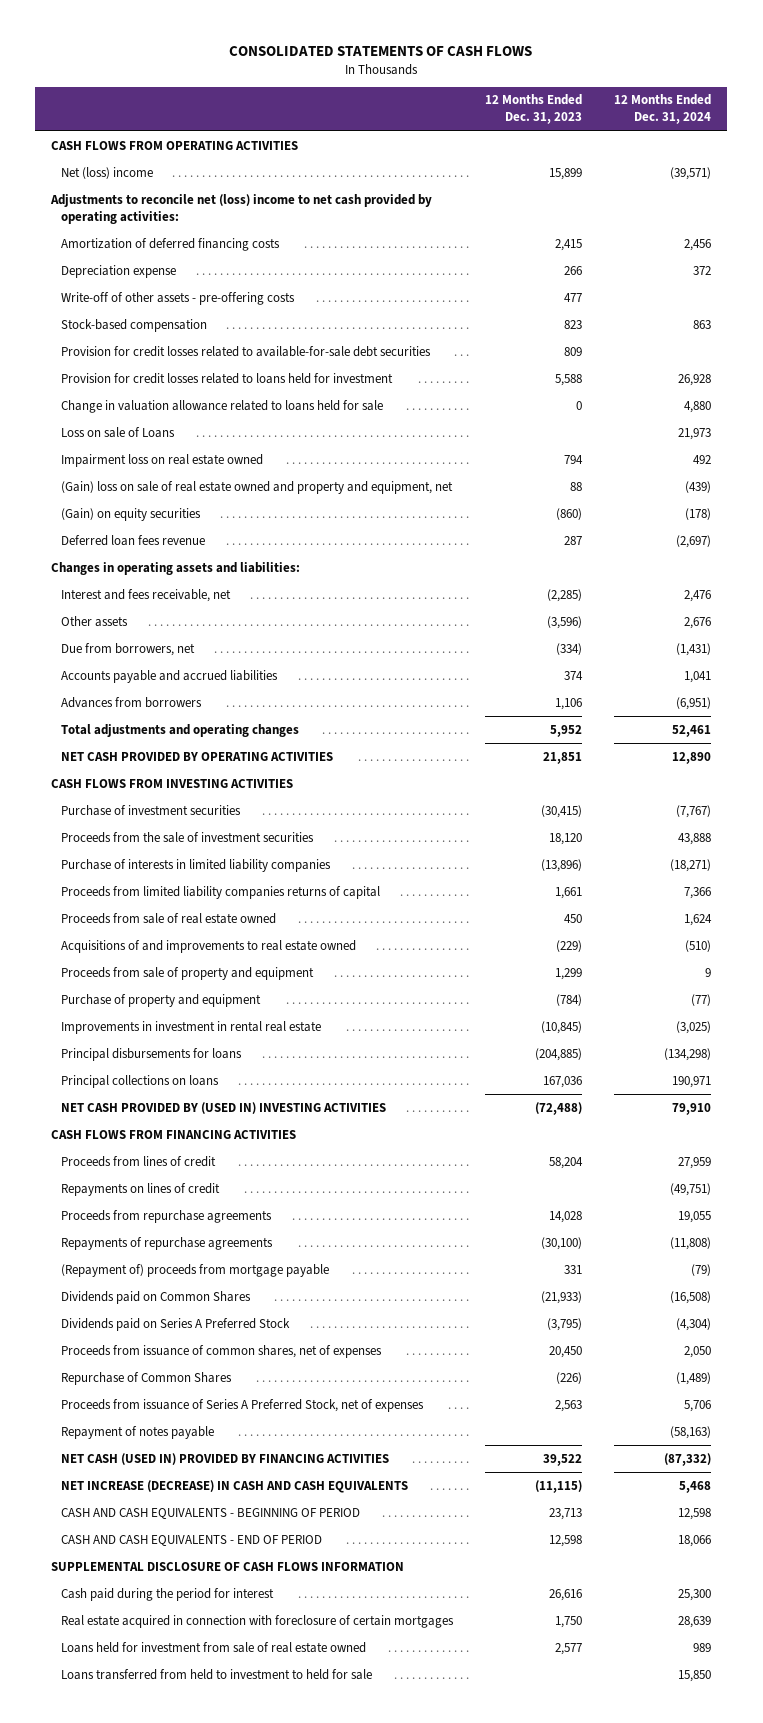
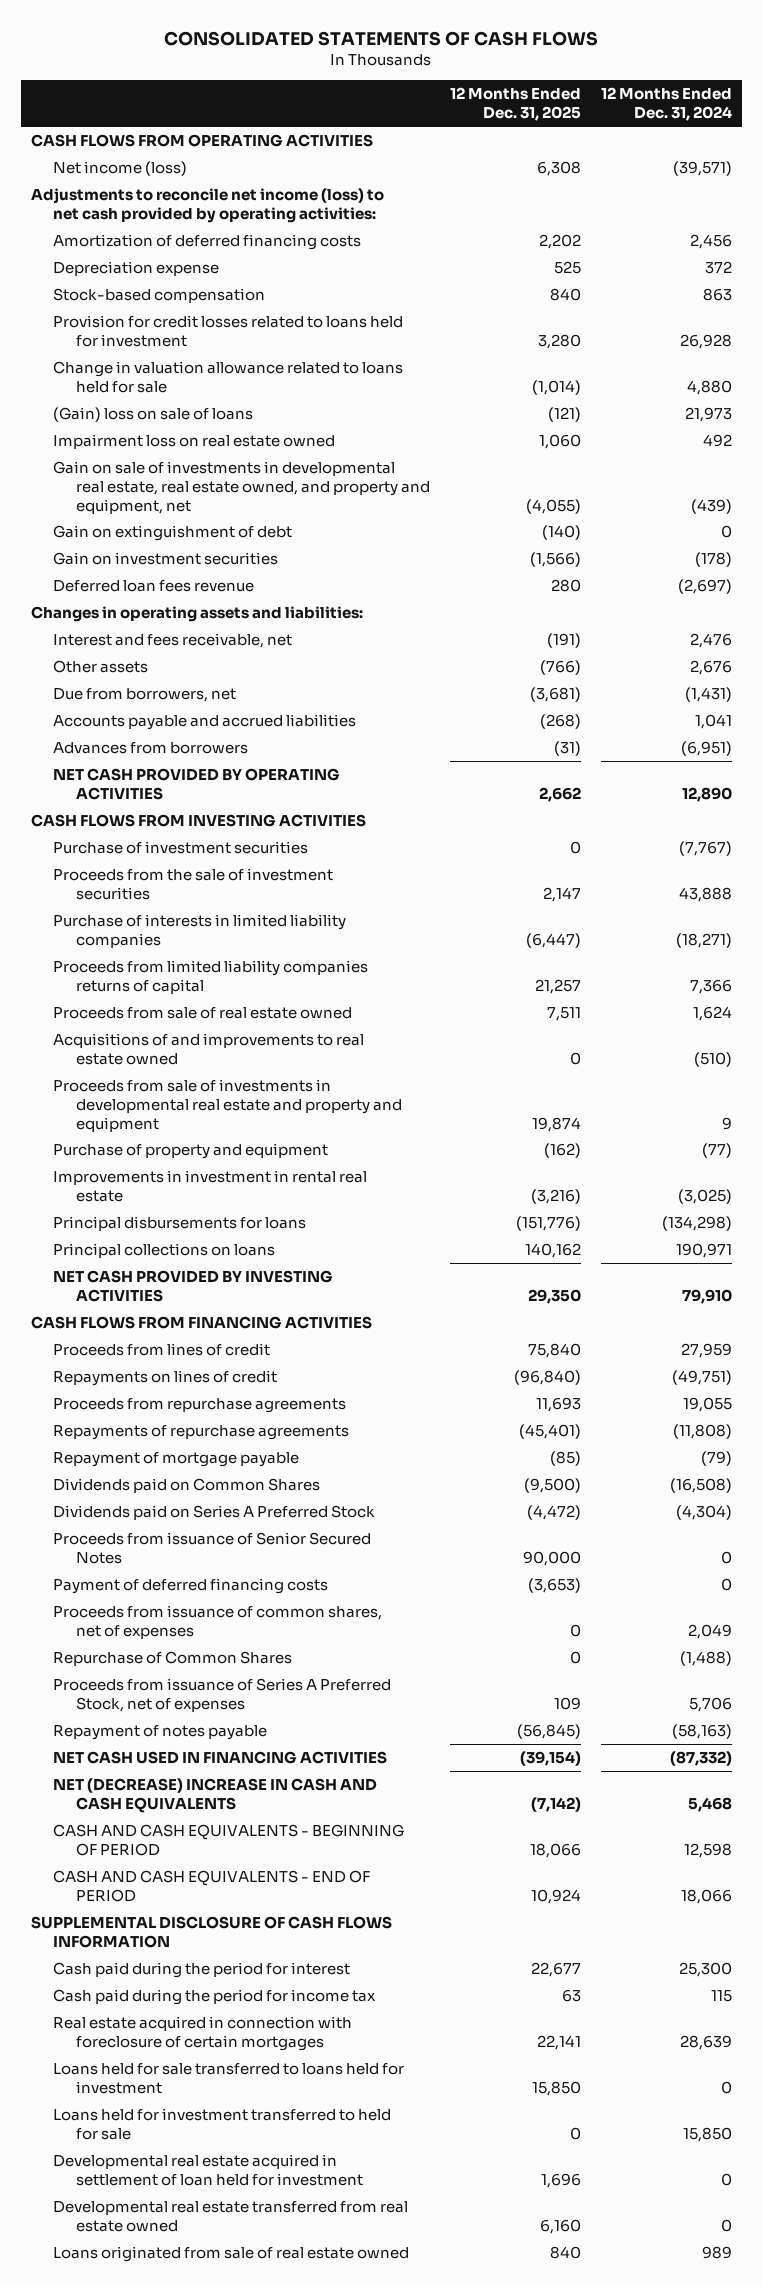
- | 12 Months Ended Dec. 31, 2023 | 12 Months Ended Dec. 31, 2024
+ | 12 Months Ended Dec. 31, 2025 | 12 Months Ended Dec. 31, 2024
- Net (loss) income | 15,899 | (39,571)
- Adjustments to reconcile net (loss) income to net cash provided by operating activities:
+ Net income (loss) | 6,308 | (39,571)
+ Adjustments to reconcile net income (loss) to net cash provided by operating activities:
- Write-off of other assets - pre-offering costs | 477 |
- Provision for credit losses related to available-for-sale debt securities | 809 |
- Loss on sale of Loans | | 21,973
+ (Gain) loss on sale of loans | (121) | 21,973
- (Gain) loss on sale of real estate owned and property and equipment, net | 88 | (439)
- (Gain) on equity securities | (860) | (178)
+ Gain on sale of investments in developmental real estate, real estate owned, and property and equipment, net | (4,055) | (439)
+ Gain on extinguishment of debt | (140) | 0
+ Gain on investment securities | (1,566) | (178)
- Total adjustments and operating changes | 5,952 | 52,461
- Proceeds from sale of property and equipment | 1,299 | 9
+ Proceeds from sale of investments in developmental real estate and property and equipment | 19,874 | 9
- NET CASH PROVIDED BY (USED IN) INVESTING ACTIVITIES | (72,488) | 79,910
+ NET CASH PROVIDED BY INVESTING ACTIVITIES | 29,350 | 79,910
- (Repayment of) proceeds from mortgage payable | 331 | (79)
+ Repayment of mortgage payable | (85) | (79)
- Proceeds from issuance of common shares, net of expenses | 20,450 | 2,050
- Repurchase of Common Shares | (226) | (1,489)
+ Proceeds from issuance of Senior Secured Notes | 90,000 | 0
+ Payment of deferred financing costs | (3,653) | 0
+ Proceeds from issuance of common shares, net of expenses | 0 | 2,049
+ Repurchase of Common Shares | 0 | (1,488)
- NET CASH (USED IN) PROVIDED BY FINANCING ACTIVITIES | 39,522 | (87,332)
- NET INCREASE (DECREASE) IN CASH AND CASH EQUIVALENTS | (11,115) | 5,468
+ NET CASH USED IN FINANCING ACTIVITIES | (39,154) | (87,332)
+ NET (DECREASE) INCREASE IN CASH AND CASH EQUIVALENTS | (7,142) | 5,468
+ Cash paid during the period for income tax | 63 | 115
- Loans held for investment from sale of real estate owned | 2,577 | 989
- Loans transferred from held to investment to held for sale | | 15,850
+ Loans held for sale transferred to loans held for investment | 15,850 | 0
+ Loans held for investment transferred to held for sale | 0 | 15,850
+ Developmental real estate acquired in settlement of loan held for investment | 1,696 | 0
+ Developmental real estate transferred from real estate owned | 6,160 | 0
+ Loans originated from sale of real estate owned | 840 | 989

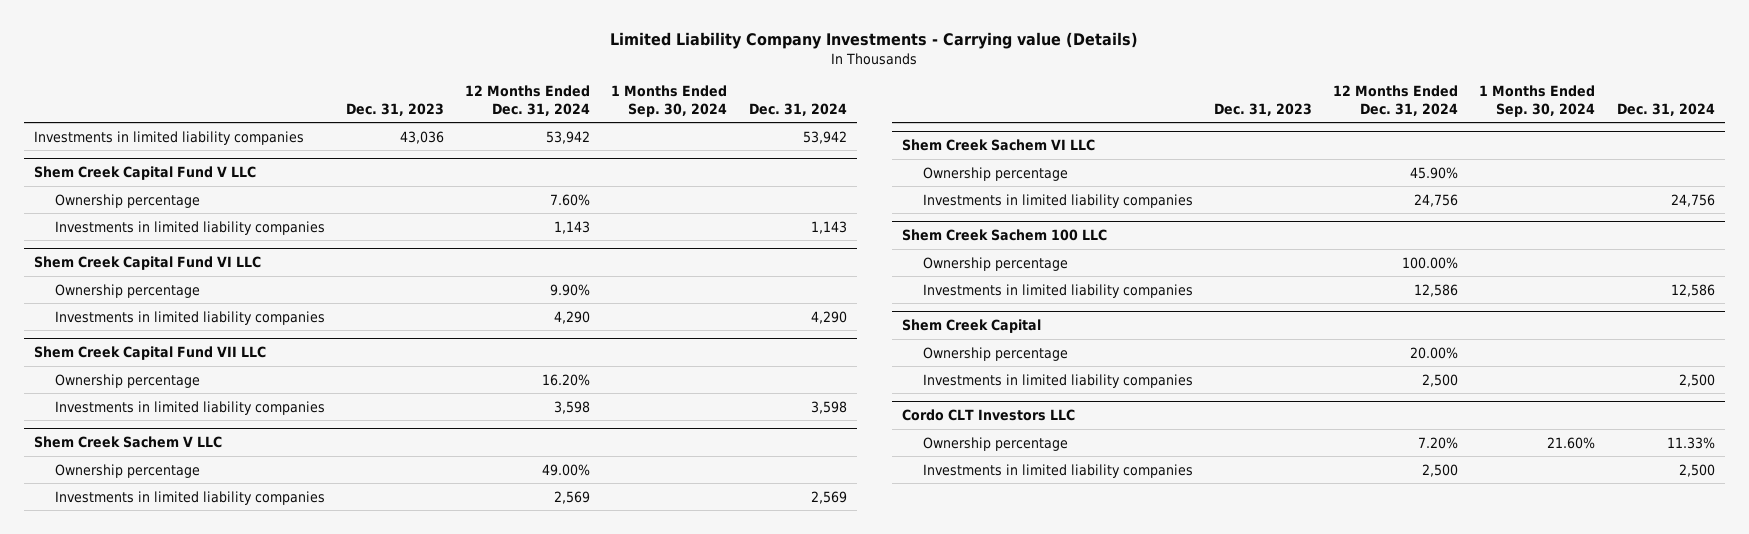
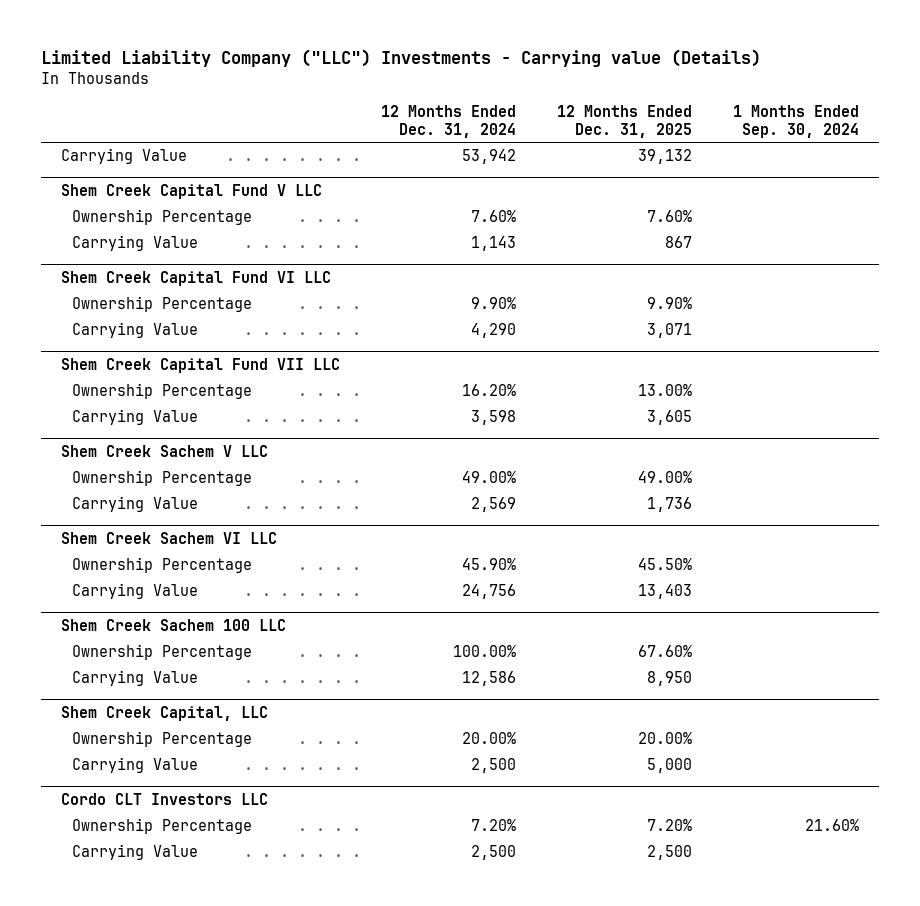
- Limited Liability Company Investments - Carrying value (Details)
+ Limited Liability Company ("LLC") Investments - Carrying value (Details)
- | Dec. 31, 2023 | 12 Months Ended Dec. 31, 2024 | 1 Months Ended Sep. 30, 2024 | Dec. 31, 2024
+ | 12 Months Ended Dec. 31, 2024 | 12 Months Ended Dec. 31, 2025 | 1 Months Ended Sep. 30, 2024
- Investments in limited liability companies | 43,036 | 53,942 | | 53,942
+ Carrying Value | 53,942 | 39,132 |
@ Shem Creek Capital Fund V LLC
- Ownership percentage | | 7.60% | |
- Investments in limited liability companies | | 1,143 | | 1,143
+ Ownership Percentage | 7.60% | 7.60% |
+ Carrying Value | 1,143 | 867 |
@ Shem Creek Capital Fund VI LLC
- Ownership percentage | | 9.90% | |
- Investments in limited liability companies | | 4,290 | | 4,290
+ Ownership Percentage | 9.90% | 9.90% |
+ Carrying Value | 4,290 | 3,071 |
@ Shem Creek Capital Fund VII LLC
- Ownership percentage | | 16.20% | |
- Investments in limited liability companies | | 3,598 | | 3,598
+ Ownership Percentage | 16.20% | 13.00% |
+ Carrying Value | 3,598 | 3,605 |
@ Shem Creek Sachem V LLC
- Ownership percentage | | 49.00% | |
- Investments in limited liability companies | | 2,569 | | 2,569
+ Ownership Percentage | 49.00% | 49.00% |
+ Carrying Value | 2,569 | 1,736 |
@ Shem Creek Sachem VI LLC
- Ownership percentage | | 45.90% | |
- Investments in limited liability companies | | 24,756 | | 24,756
+ Ownership Percentage | 45.90% | 45.50% |
+ Carrying Value | 24,756 | 13,403 |
@ Shem Creek Sachem 100 LLC
- Ownership percentage | | 100.00% | |
- Investments in limited liability companies | | 12,586 | | 12,586
- Shem Creek Capital
- Ownership percentage | | 20.00% | |
- Investments in limited liability companies | | 2,500 | | 2,500
@ Shem Creek Sachem 100 LLC
+ Ownership Percentage | 100.00% | 67.60% |
+ Carrying Value | 12,586 | 8,950 |
+ Shem Creek Capital, LLC
+ Ownership Percentage | 20.00% | 20.00% |
+ Carrying Value | 2,500 | 5,000 |
@ Cordo CLT Investors LLC
- Ownership percentage | | 7.20% | 21.60% | 11.33%
- Investments in limited liability companies | | 2,500 | | 2,500
+ Ownership Percentage | 7.20% | 7.20% | 21.60%
+ Carrying Value | 2,500 | 2,500 |

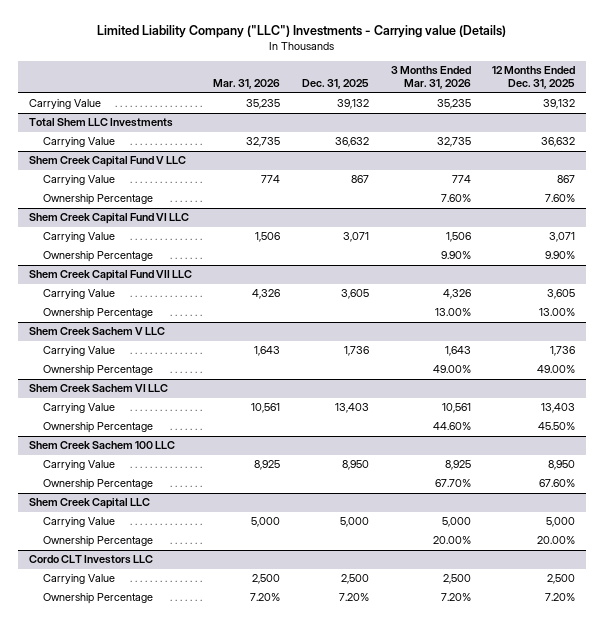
- | 12 Months Ended Dec. 31, 2024 | 12 Months Ended Dec. 31, 2025 | 1 Months Ended Sep. 30, 2024
+ | Mar. 31, 2026 | Dec. 31, 2025 | 3 Months Ended Mar. 31, 2026 | 12 Months Ended Dec. 31, 2025
+ Total Shem LLC Investments
+ Carrying Value | 32,735 | 36,632 | 32,735 | 36,632
@ Shem Creek Capital Fund V LLC
moved down: Ownership Percentage | | | 7.60% | 7.60%
@ Shem Creek Capital Fund VI LLC
moved down: Ownership Percentage | | | 9.90% | 9.90%
@ Shem Creek Capital Fund VII LLC
moved down: Ownership Percentage | | | 13.00% | 13.00%
@ Shem Creek Sachem V LLC
moved down: Ownership Percentage | | | 49.00% | 49.00%
@ Shem Creek Sachem VI LLC
moved down: Ownership Percentage | | | 44.60% | 45.50%
- Shem Creek Capital, LLC
- Ownership Percentage | 20.00% | 20.00% |
@ Shem Creek Sachem 100 LLC
moved down: Ownership Percentage | | | 67.70% | 67.60%
+ Shem Creek Capital LLC
+ Ownership Percentage | | | 20.00% | 20.00%
@ Cordo CLT Investors LLC
moved down: Ownership Percentage | 7.20% | 7.20% | 7.20% | 7.20%

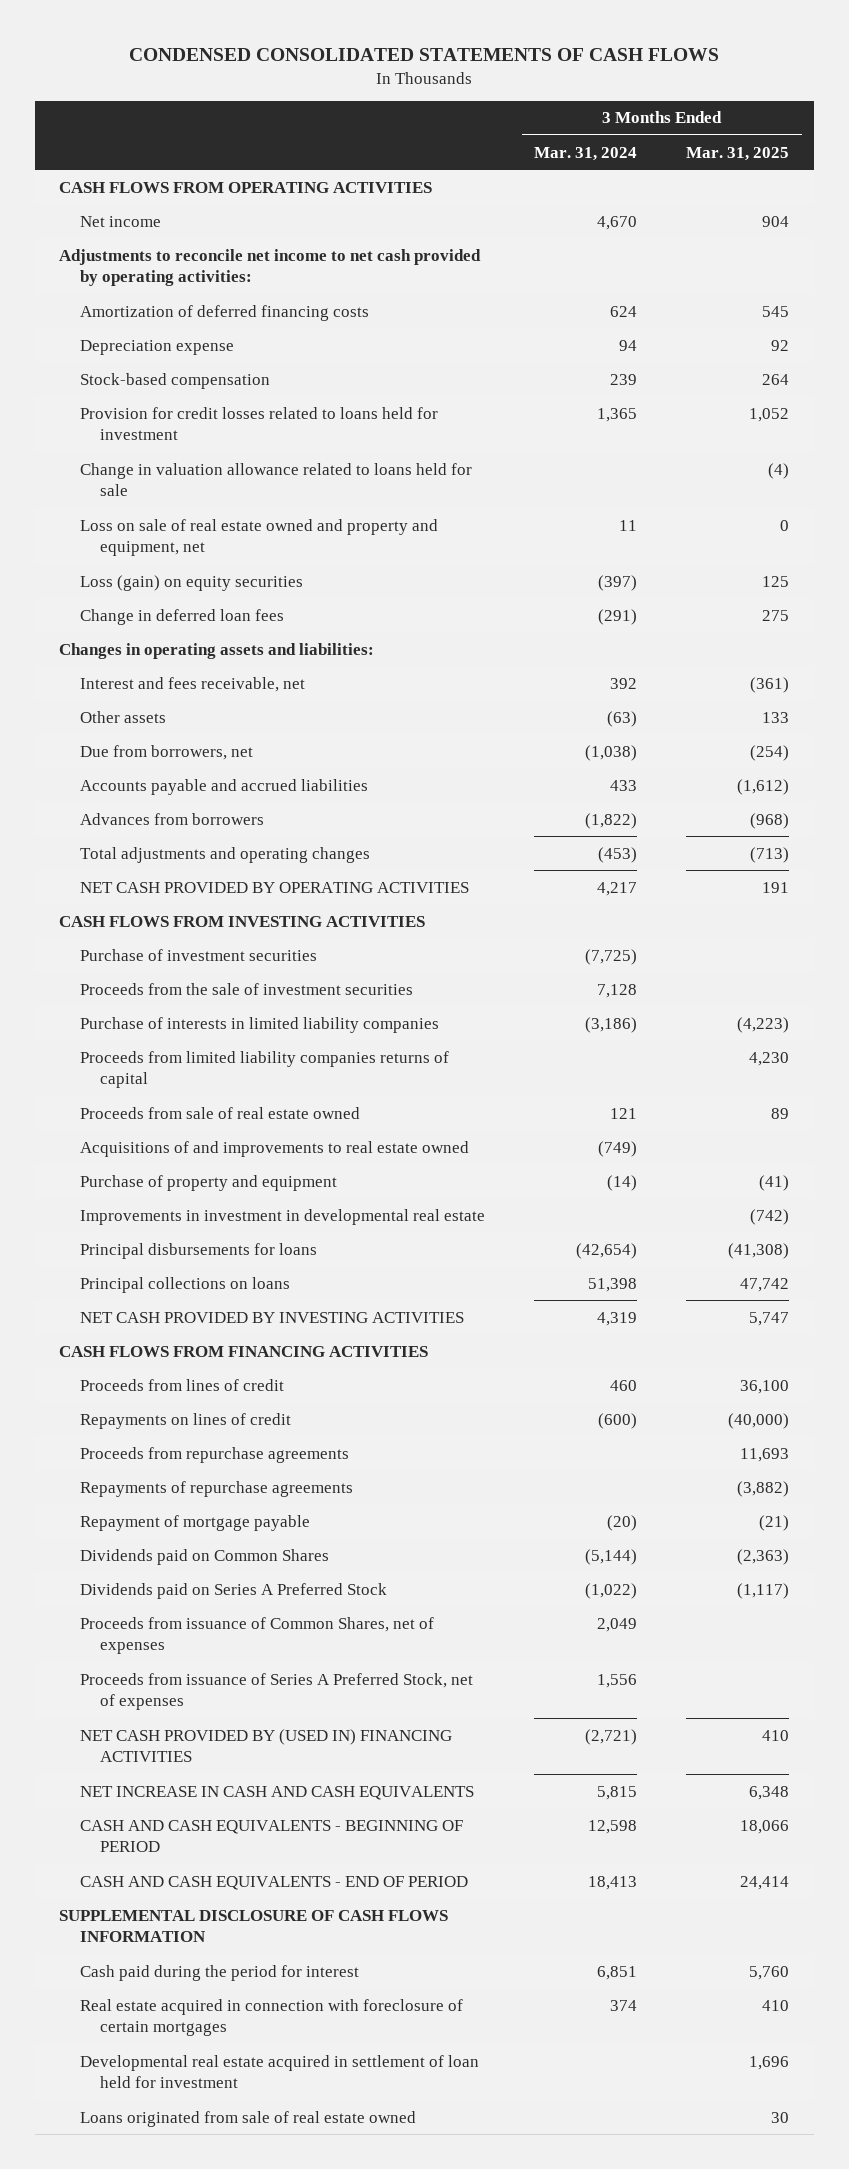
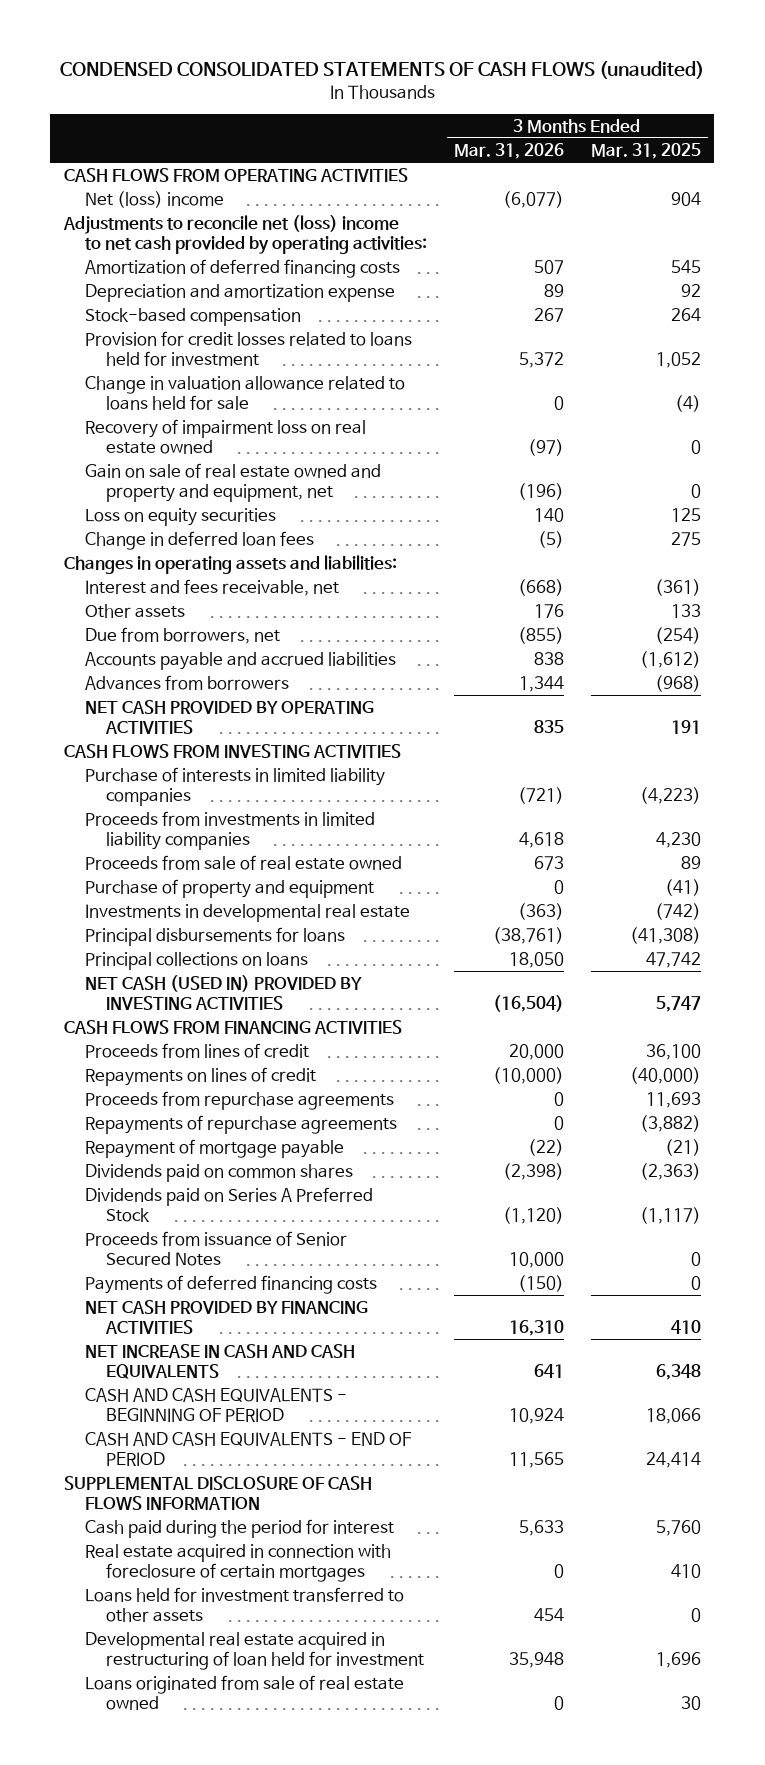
- CONDENSED CONSOLIDATED STATEMENTS OF CASH FLOWS
+ CONDENSED CONSOLIDATED STATEMENTS OF CASH FLOWS (unaudited)
- | 3 Months Ended Mar. 31, 2024 | 3 Months Ended Mar. 31, 2025
+ | 3 Months Ended Mar. 31, 2026 | 3 Months Ended Mar. 31, 2025
- Net income | 4,670 | 904
- Adjustments to reconcile net income to net cash provided by operating activities:
+ Net (loss) income | (6,077) | 904
+ Adjustments to reconcile net (loss) income to net cash provided by operating activities:
- Depreciation expense | 94 | 92
+ Depreciation and amortization expense | 89 | 92
- Loss on sale of real estate owned and property and equipment, net | 11 | 0
- Loss (gain) on equity securities | (397) | 125
+ Recovery of impairment loss on real estate owned | (97) | 0
+ Gain on sale of real estate owned and property and equipment, net | (196) | 0
+ Loss on equity securities | 140 | 125
- Total adjustments and operating changes | (453) | (713)
- Purchase of investment securities | (7,725) |
- Proceeds from the sale of investment securities | 7,128 |
- Proceeds from limited liability companies returns of capital | | 4,230
+ Proceeds from investments in limited liability companies | 4,618 | 4,230
- Acquisitions of and improvements to real estate owned | (749) |
- Improvements in investment in developmental real estate | | (742)
+ Investments in developmental real estate | (363) | (742)
- NET CASH PROVIDED BY INVESTING ACTIVITIES | 4,319 | 5,747
+ NET CASH (USED IN) PROVIDED BY INVESTING ACTIVITIES | (16,504) | 5,747
- Dividends paid on Common Shares | (5,144) | (2,363)
+ Dividends paid on common shares | (2,398) | (2,363)
- Proceeds from issuance of Common Shares, net of expenses | 2,049 |
- Proceeds from issuance of Series A Preferred Stock, net of expenses | 1,556 |
- NET CASH PROVIDED BY (USED IN) FINANCING ACTIVITIES | (2,721) | 410
+ Proceeds from issuance of Senior Secured Notes | 10,000 | 0
+ Payments of deferred financing costs | (150) | 0
+ NET CASH PROVIDED BY FINANCING ACTIVITIES | 16,310 | 410
- Developmental real estate acquired in settlement of loan held for investment | | 1,696
+ Loans held for investment transferred to other assets | 454 | 0
+ Developmental real estate acquired in restructuring of loan held for investment | 35,948 | 1,696

